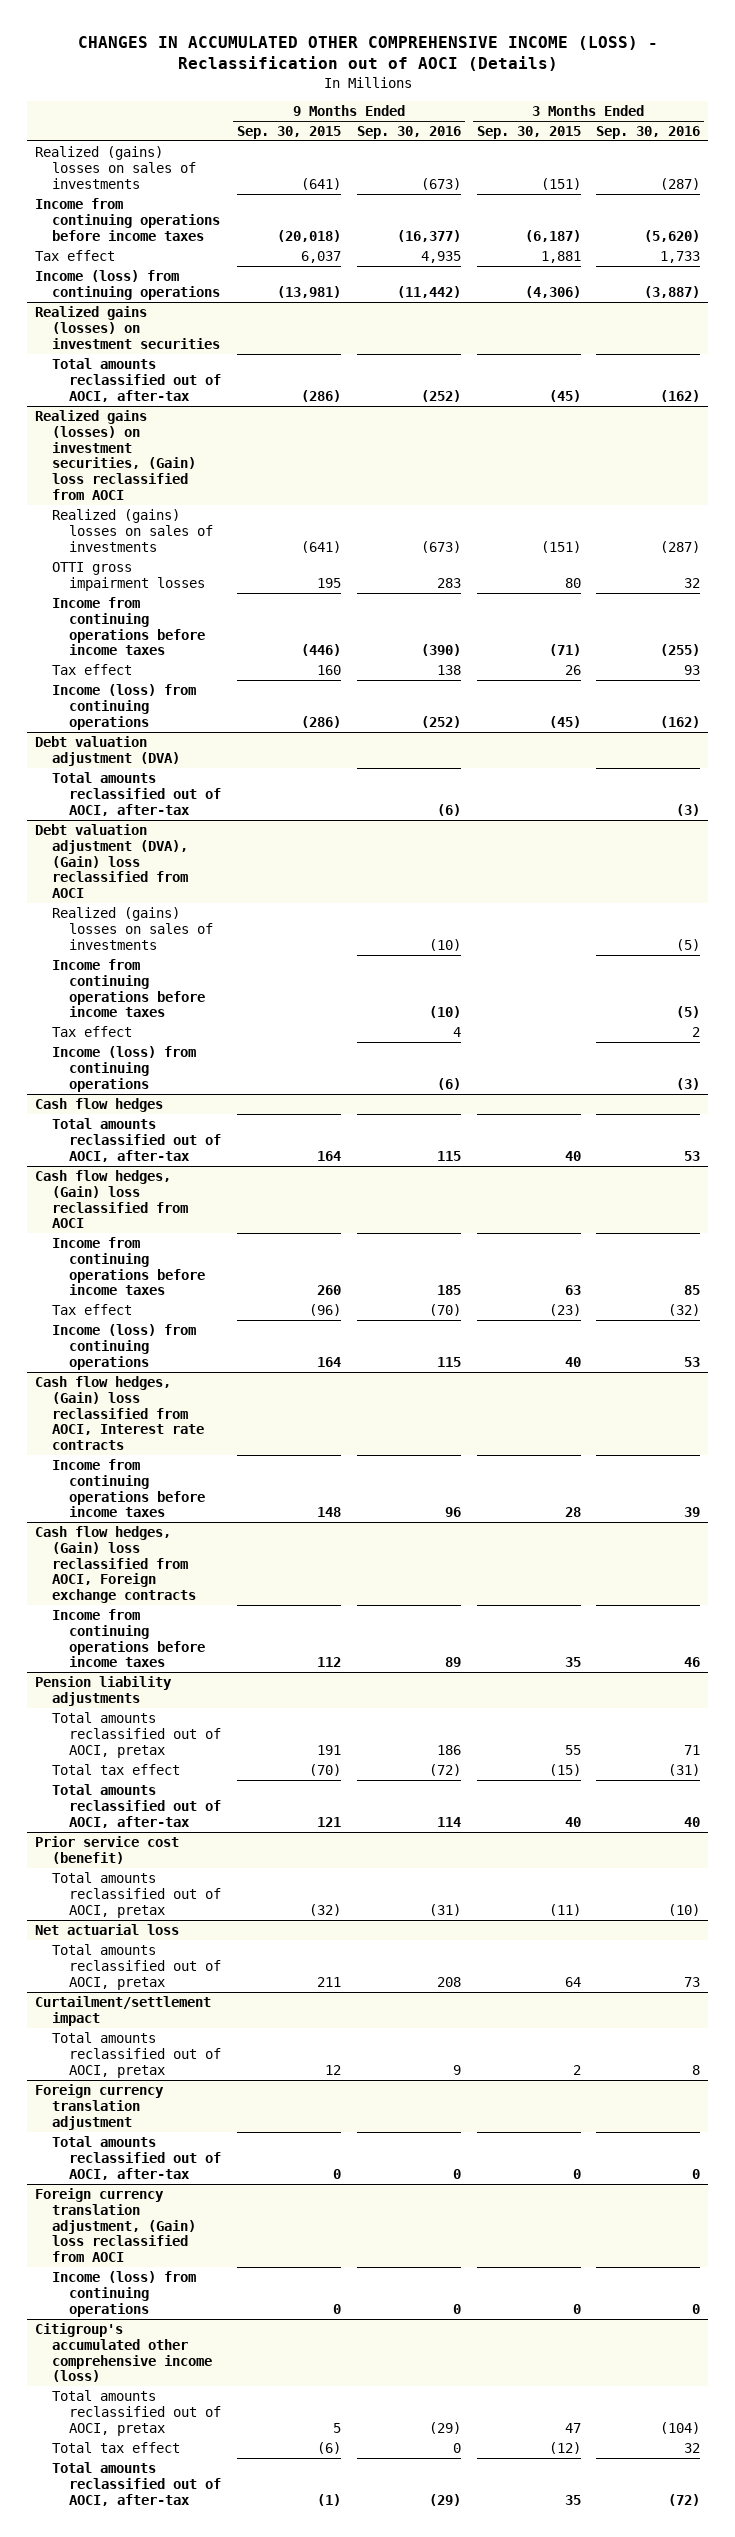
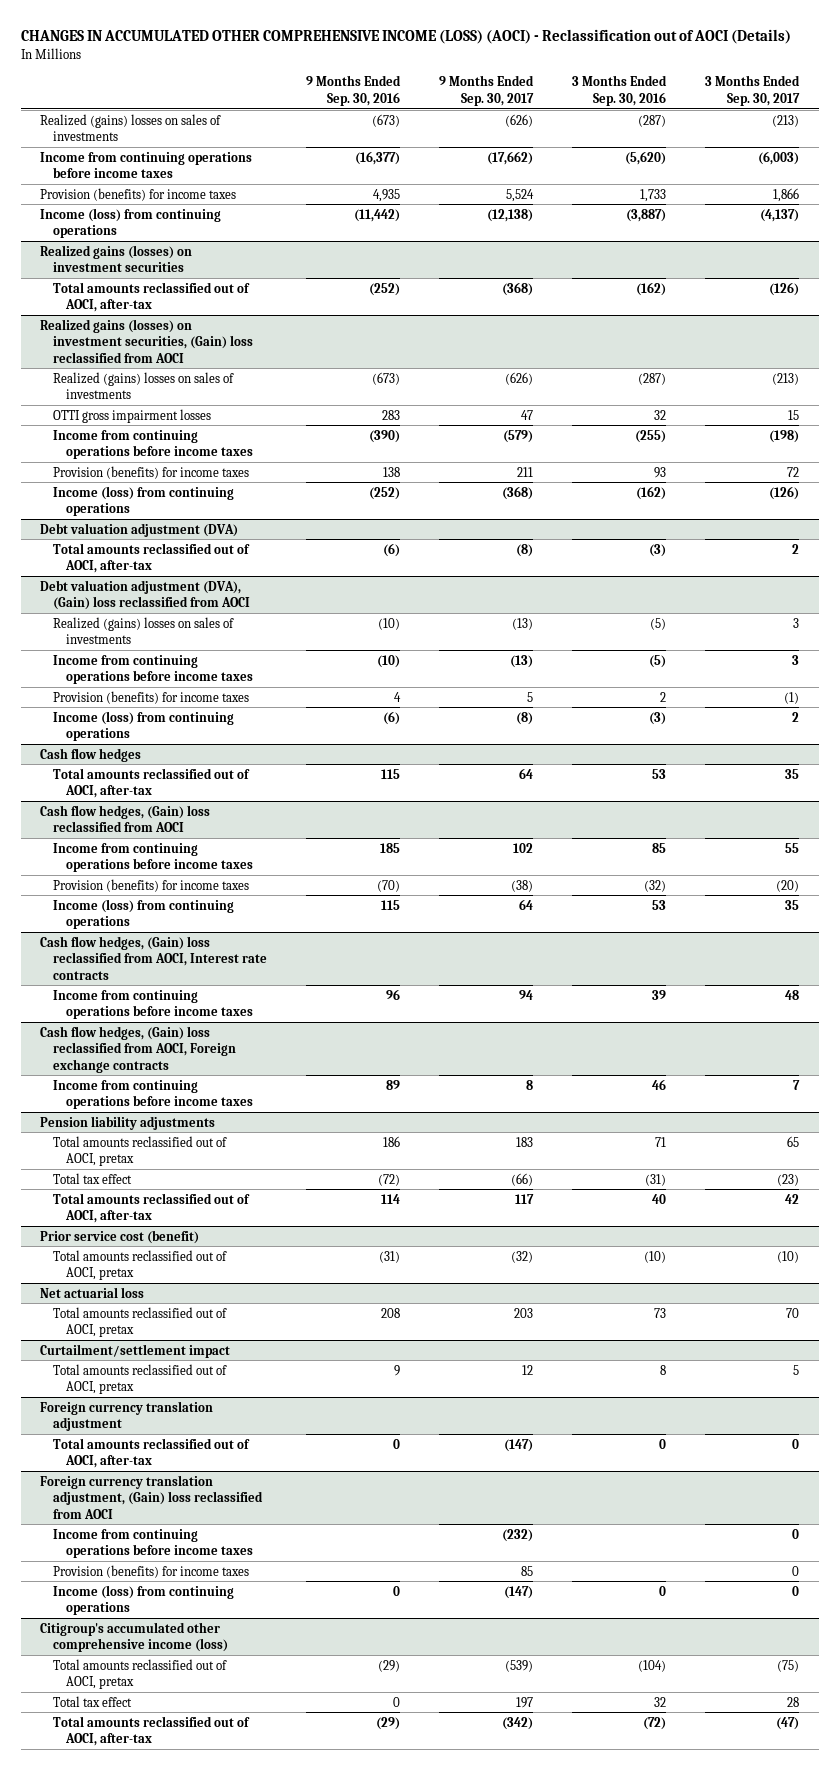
- CHANGES IN ACCUMULATED OTHER COMPREHENSIVE INCOME (LOSS) - Reclassification out of AOCI (Details)
+ CHANGES IN ACCUMULATED OTHER COMPREHENSIVE INCOME (LOSS) (AOCI) - Reclassification out of AOCI (Details)
- | 9 Months Ended Sep. 30, 2015 | 9 Months Ended Sep. 30, 2016 | 3 Months Ended Sep. 30, 2015 | 3 Months Ended Sep. 30, 2016
+ | 9 Months Ended Sep. 30, 2016 | 9 Months Ended Sep. 30, 2017 | 3 Months Ended Sep. 30, 2016 | 3 Months Ended Sep. 30, 2017
- Tax effect | 6,037 | 4,935 | 1,881 | 1,733
+ Provision (benefits) for income taxes | 4,935 | 5,524 | 1,733 | 1,866
@ Realized gains (losses) on investment securities, (Gain) loss reclassified from AOCI
- Tax effect | 160 | 138 | 26 | 93
+ Provision (benefits) for income taxes | 138 | 211 | 93 | 72
@ Debt valuation adjustment (DVA), (Gain) loss reclassified from AOCI
- Tax effect | | 4 | | 2
+ Provision (benefits) for income taxes | 4 | 5 | 2 | (1)
@ Cash flow hedges, (Gain) loss reclassified from AOCI
- Tax effect | (96) | (70) | (23) | (32)
+ Provision (benefits) for income taxes | (70) | (38) | (32) | (20)
@ Foreign currency translation adjustment, (Gain) loss reclassified from AOCI
+ Income from continuing operations before income taxes | | (232) | | 0
+ Provision (benefits) for income taxes | | 85 | | 0

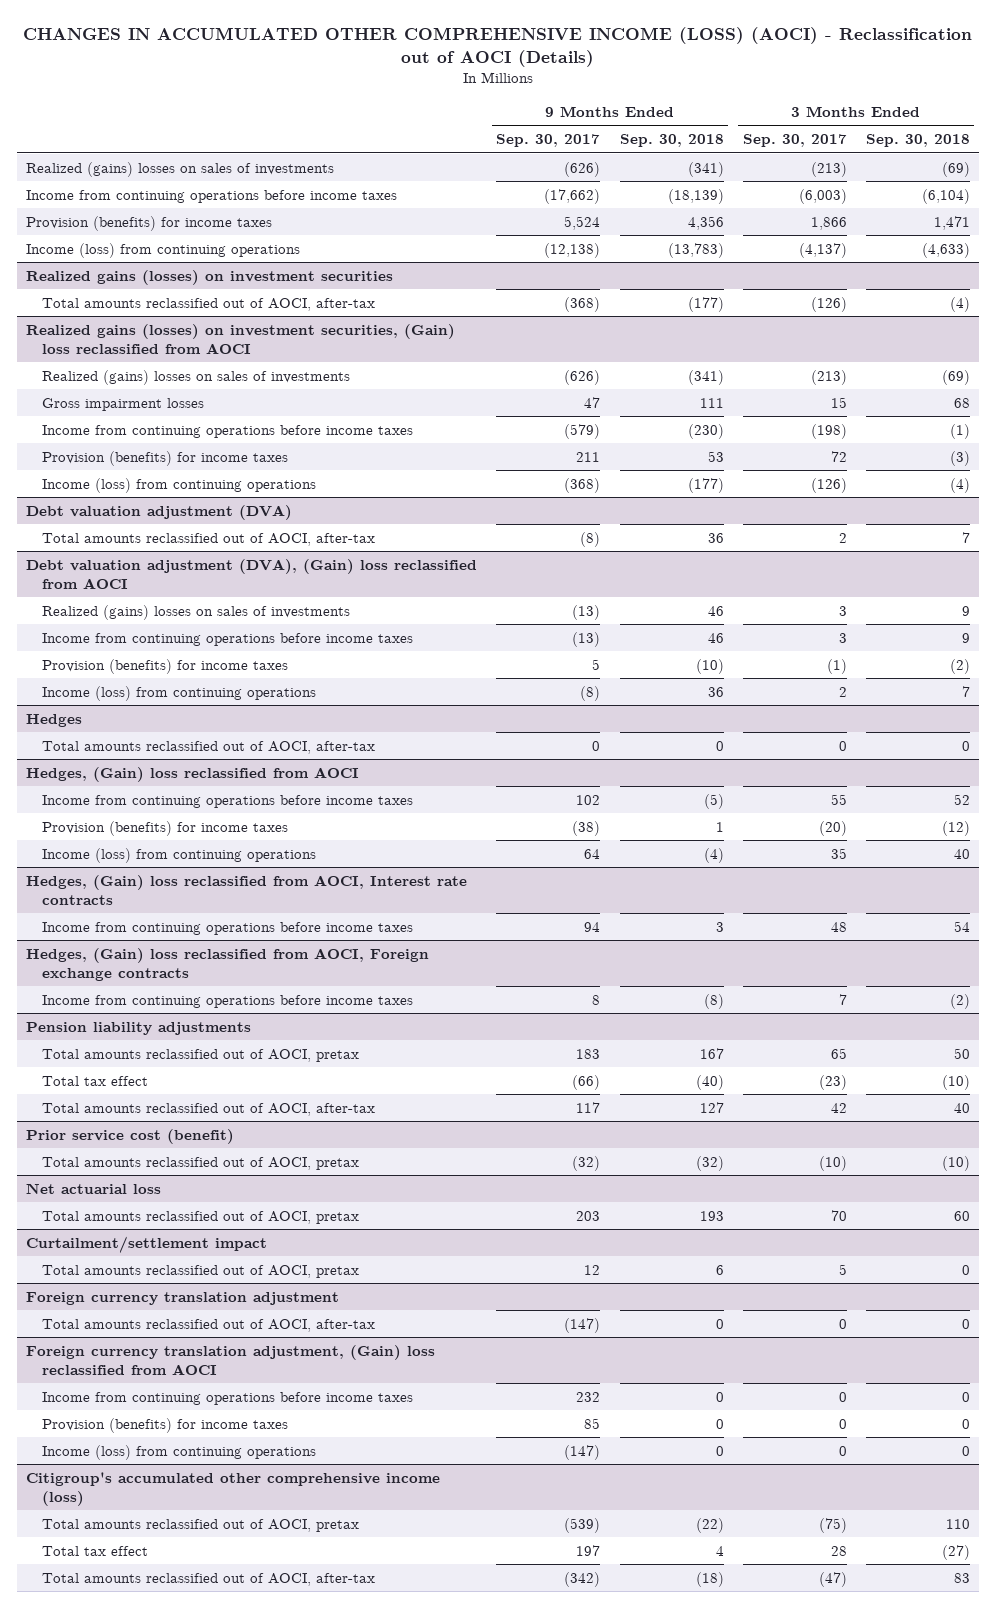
- | 9 Months Ended Sep. 30, 2016 | 9 Months Ended Sep. 30, 2017 | 3 Months Ended Sep. 30, 2016 | 3 Months Ended Sep. 30, 2017
+ | 9 Months Ended Sep. 30, 2017 | 9 Months Ended Sep. 30, 2018 | 3 Months Ended Sep. 30, 2017 | 3 Months Ended Sep. 30, 2018
@ Realized gains (losses) on investment securities, (Gain) loss reclassified from AOCI
- OTTI gross impairment losses | 283 | 47 | 32 | 15
+ Gross impairment losses | 47 | 111 | 15 | 68
- Cash flow hedges
- Total amounts reclassified out of AOCI, after-tax | 115 | 64 | 53 | 35
- Cash flow hedges, (Gain) loss reclassified from AOCI
+ Hedges
+ Total amounts reclassified out of AOCI, after-tax | 0 | 0 | 0 | 0
+ Hedges, (Gain) loss reclassified from AOCI
- Cash flow hedges, (Gain) loss reclassified from AOCI, Interest rate contracts
+ Hedges, (Gain) loss reclassified from AOCI, Interest rate contracts
- Cash flow hedges, (Gain) loss reclassified from AOCI, Foreign exchange contracts
+ Hedges, (Gain) loss reclassified from AOCI, Foreign exchange contracts
@ Foreign currency translation adjustment, (Gain) loss reclassified from AOCI
- Income from continuing operations before income taxes | | (232) | | 0
+ Income from continuing operations before income taxes | 232 | 0 | 0 | 0

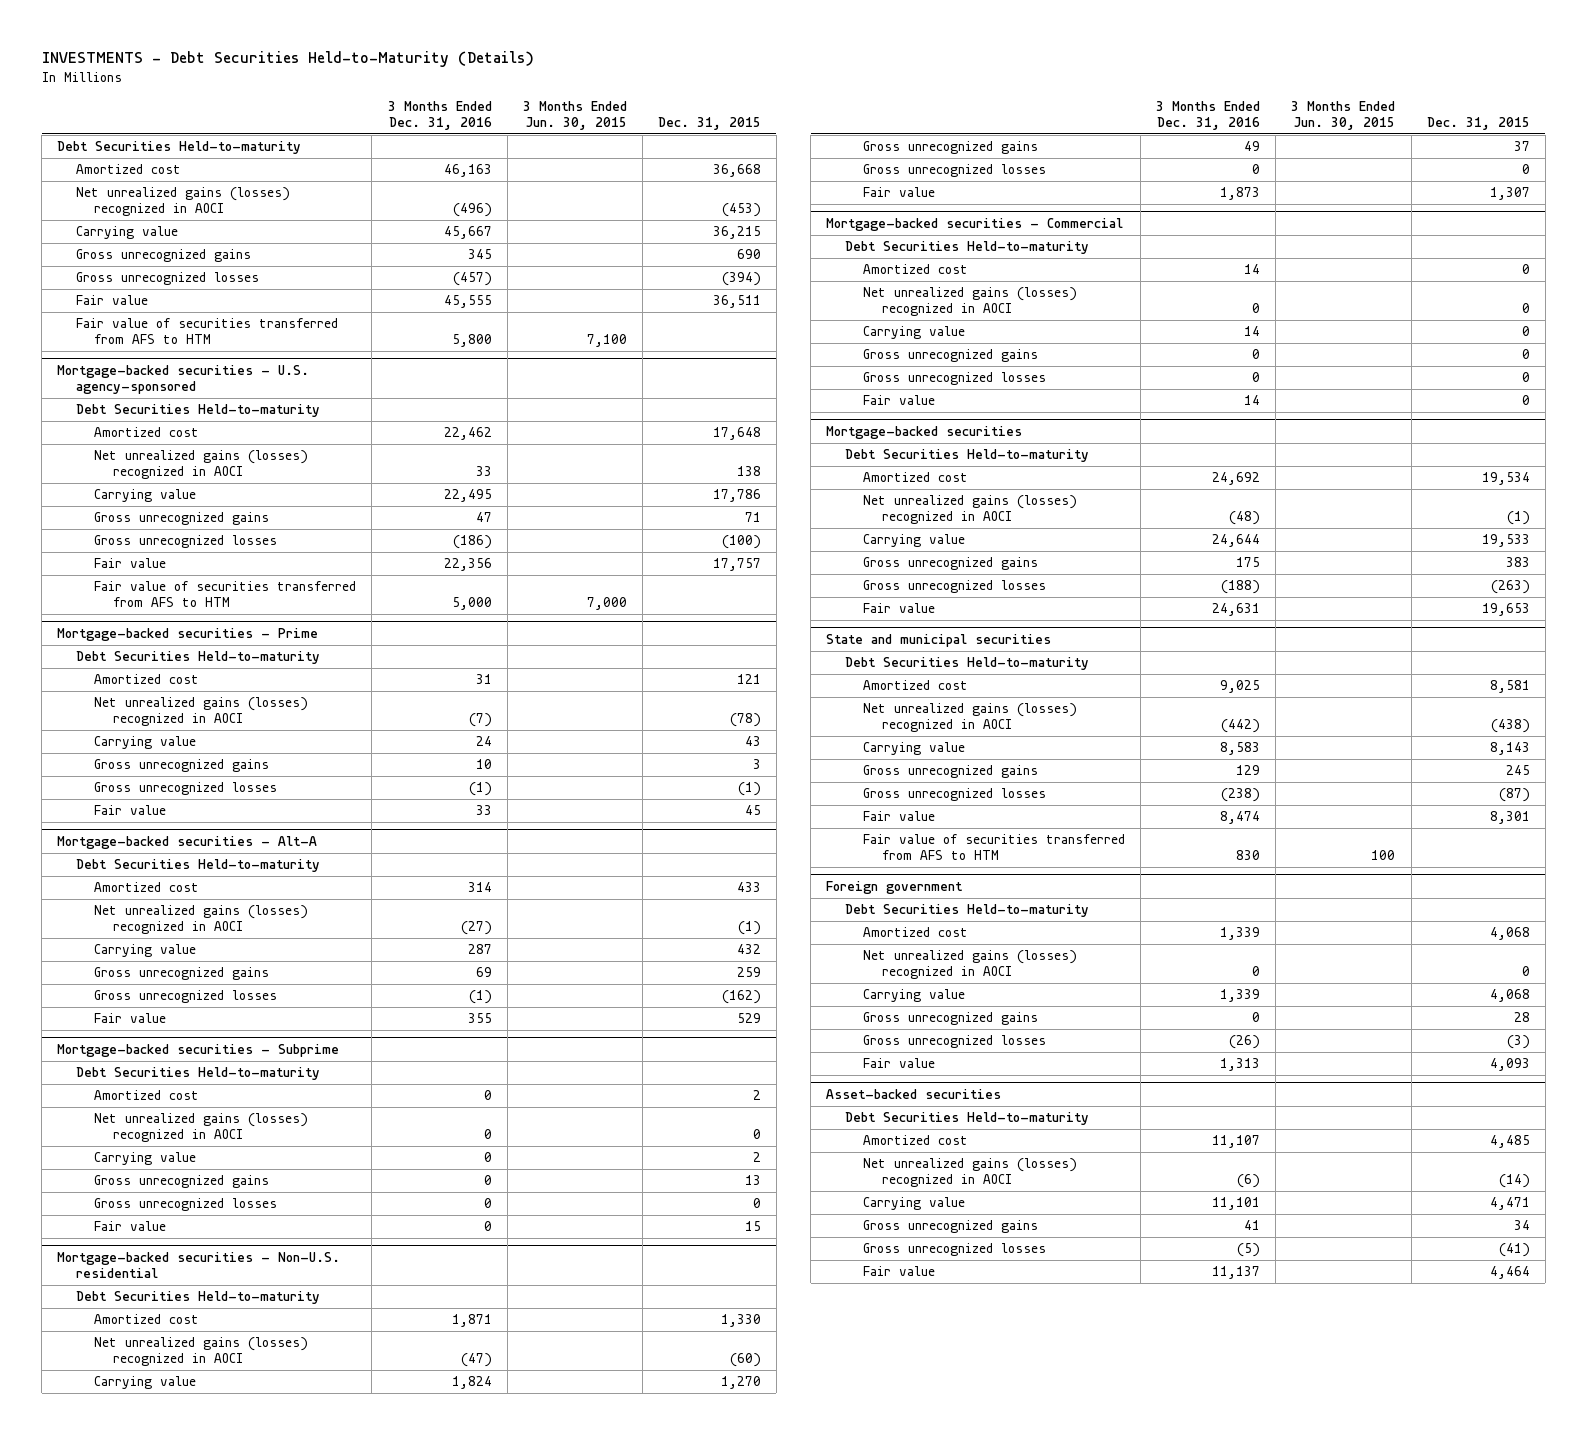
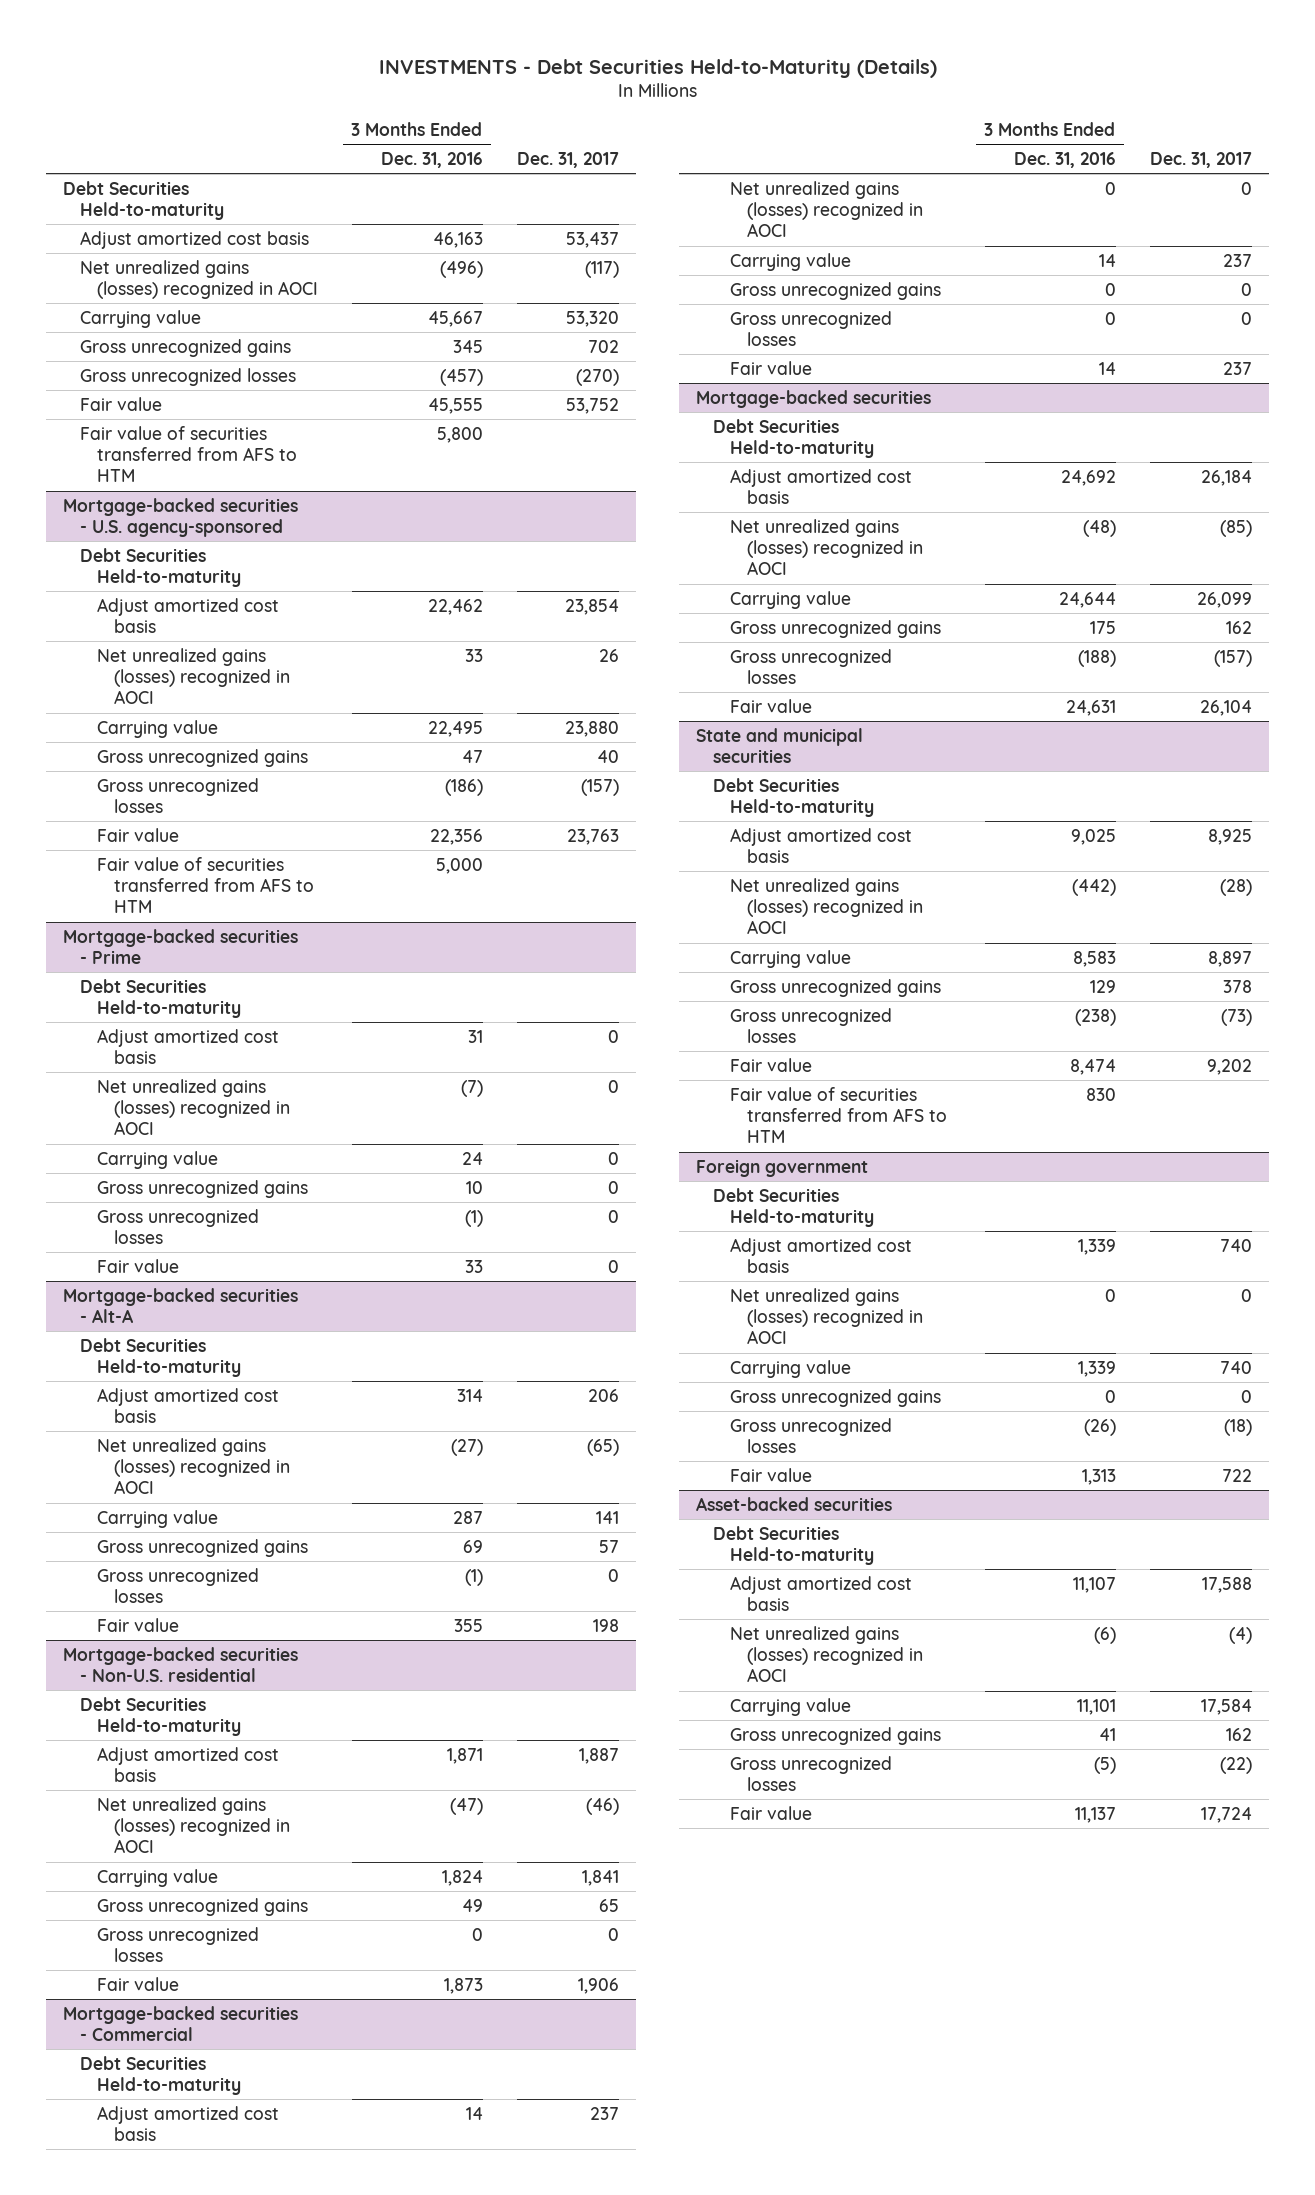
- | 3 Months Ended Dec. 31, 2016 | 3 Months Ended Jun. 30, 2015 | Dec. 31, 2015
+ | 3 Months Ended Dec. 31, 2016 | Dec. 31, 2017
- Amortized cost | 46,163 | | 36,668
+ Adjust amortized cost basis | 46,163 | 53,437
@ Mortgage-backed securities - U.S. agency-sponsored
- Amortized cost | 22,462 | | 17,648
+ Adjust amortized cost basis | 22,462 | 23,854
@ Mortgage-backed securities - Prime
- Amortized cost | 31 | | 121
+ Adjust amortized cost basis | 31 | 0
@ Mortgage-backed securities - Alt-A
- Amortized cost | 314 | | 433
+ Adjust amortized cost basis | 314 | 206
- Mortgage-backed securities - Subprime
- Debt Securities Held-to-maturity
- Amortized cost | 0 | | 2
- Net unrealized gains (losses) recognized in AOCI | 0 | | 0
- Carrying value | 0 | | 2
- Gross unrecognized gains | 0 | | 13
- Gross unrecognized losses | 0 | | 0
- Fair value | 0 | | 15
@ Mortgage-backed securities - Non-U.S. residential
- Amortized cost | 1,871 | | 1,330
+ Adjust amortized cost basis | 1,871 | 1,887
@ Mortgage-backed securities - Commercial
- Amortized cost | 14 | | 0
+ Adjust amortized cost basis | 14 | 237
@ Mortgage-backed securities
- Amortized cost | 24,692 | | 19,534
+ Adjust amortized cost basis | 24,692 | 26,184
@ State and municipal securities
- Amortized cost | 9,025 | | 8,581
+ Adjust amortized cost basis | 9,025 | 8,925
@ Foreign government
- Amortized cost | 1,339 | | 4,068
+ Adjust amortized cost basis | 1,339 | 740
@ Asset-backed securities
- Amortized cost | 11,107 | | 4,485
+ Adjust amortized cost basis | 11,107 | 17,588

